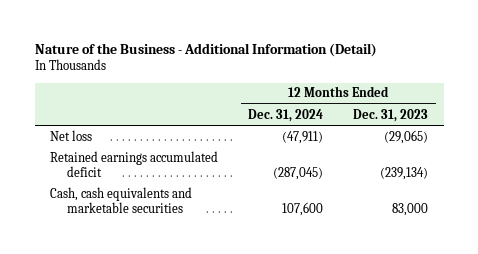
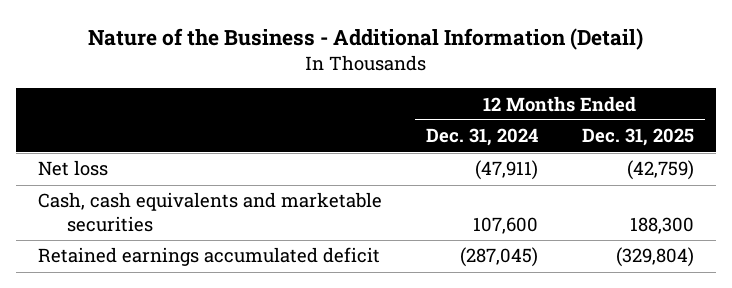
- | 12 Months Ended Dec. 31, 2024 | 12 Months Ended Dec. 31, 2023
+ | 12 Months Ended Dec. 31, 2024 | 12 Months Ended Dec. 31, 2025
moved down: Retained earnings accumulated deficit | (287,045) | (329,804)

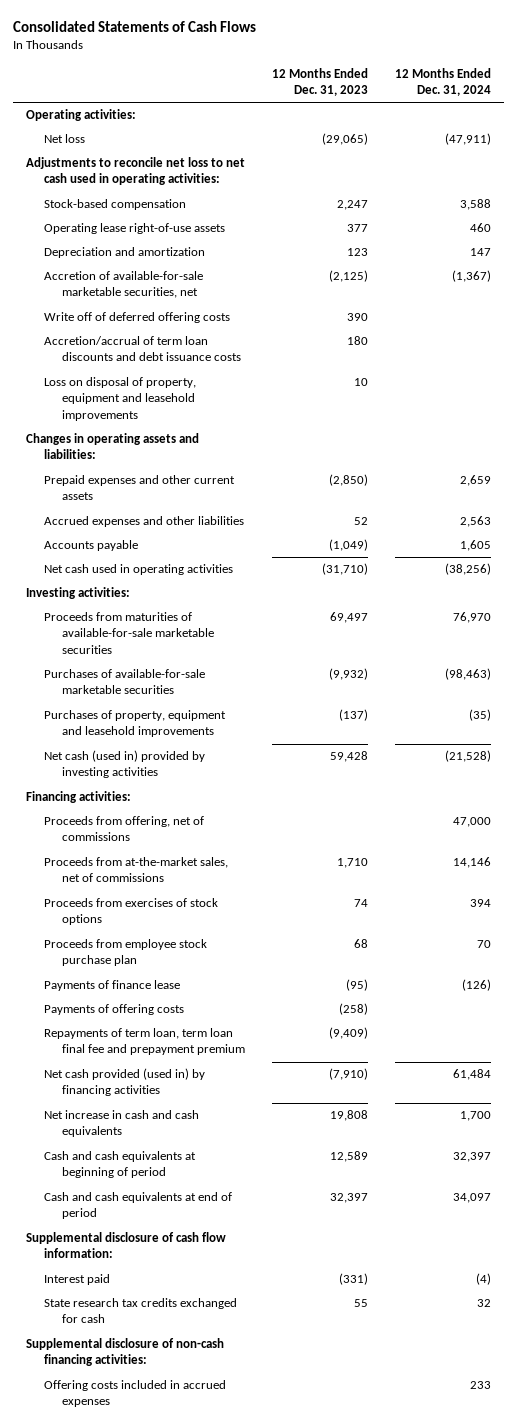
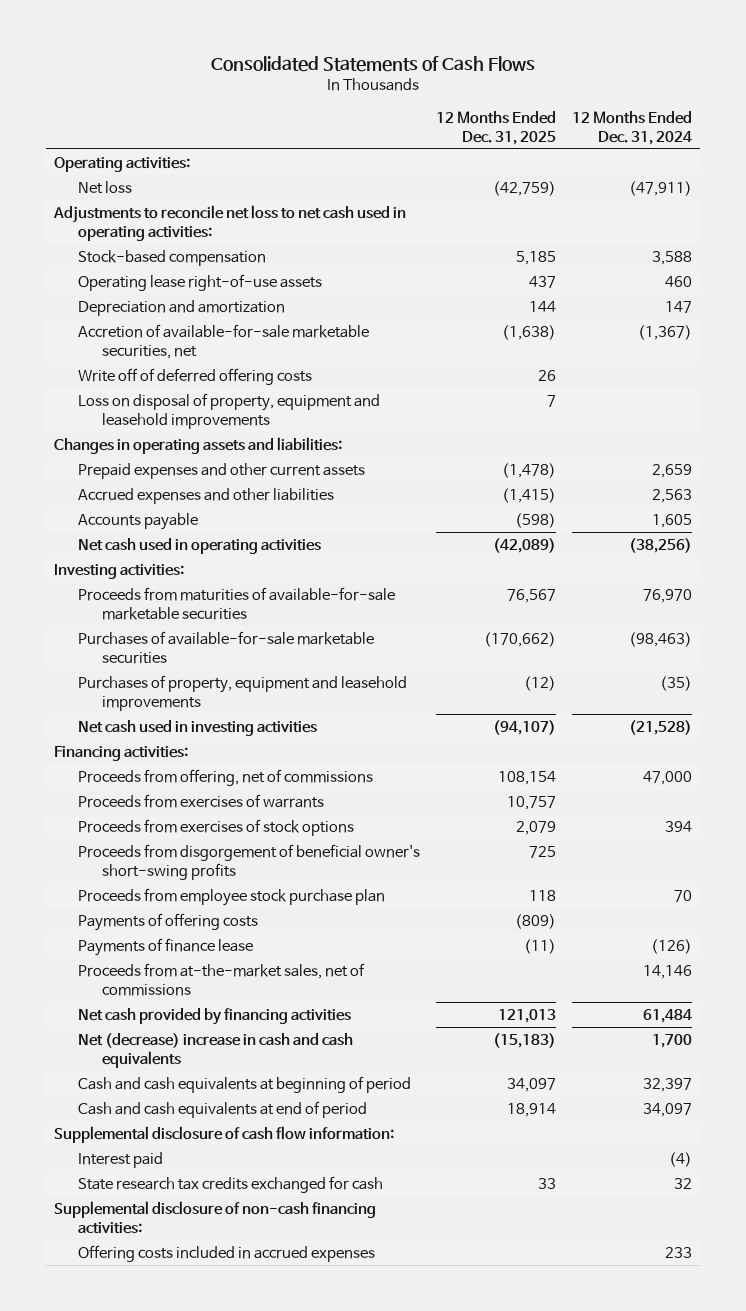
- | 12 Months Ended Dec. 31, 2023 | 12 Months Ended Dec. 31, 2024
+ | 12 Months Ended Dec. 31, 2025 | 12 Months Ended Dec. 31, 2024
- Accretion/accrual of term loan discounts and debt issuance costs | 180 |
- Net cash (used in) provided by investing activities | 59,428 | (21,528)
+ Net cash used in investing activities | (94,107) | (21,528)
+ Proceeds from exercises of warrants | 10,757 |
+ Proceeds from disgorgement of beneficial owner's short-swing profits | 725 |
- Repayments of term loan, term loan final fee and prepayment premium | (9,409) |
- Net cash provided (used in) by financing activities | (7,910) | 61,484
- Net increase in cash and cash equivalents | 19,808 | 1,700
moved down: Payments of finance lease | (11) | (126)
moved down: Proceeds from at-the-market sales, net of commissions | | 14,146
+ Net cash provided by financing activities | 121,013 | 61,484
+ Net (decrease) increase in cash and cash equivalents | (15,183) | 1,700

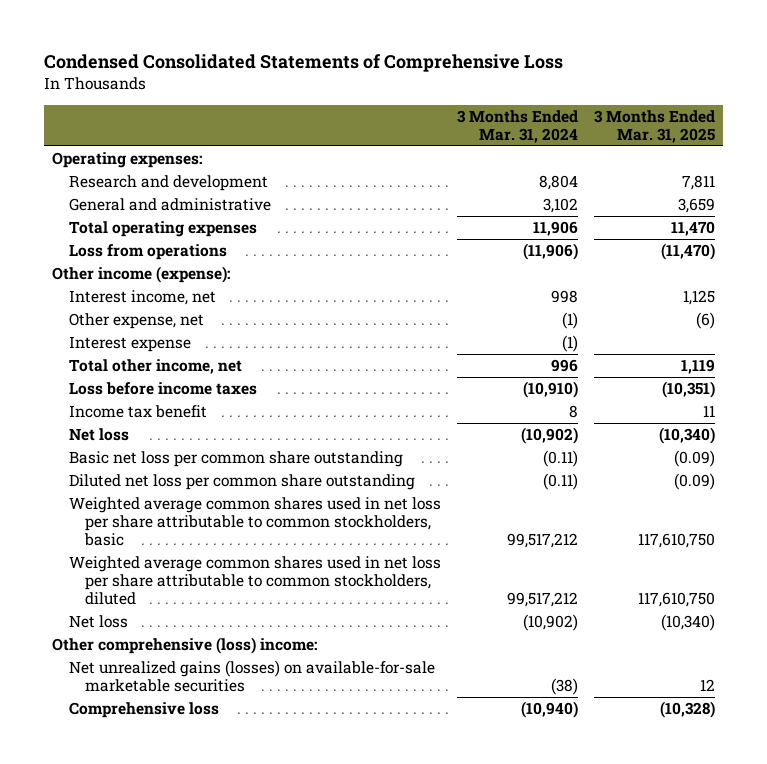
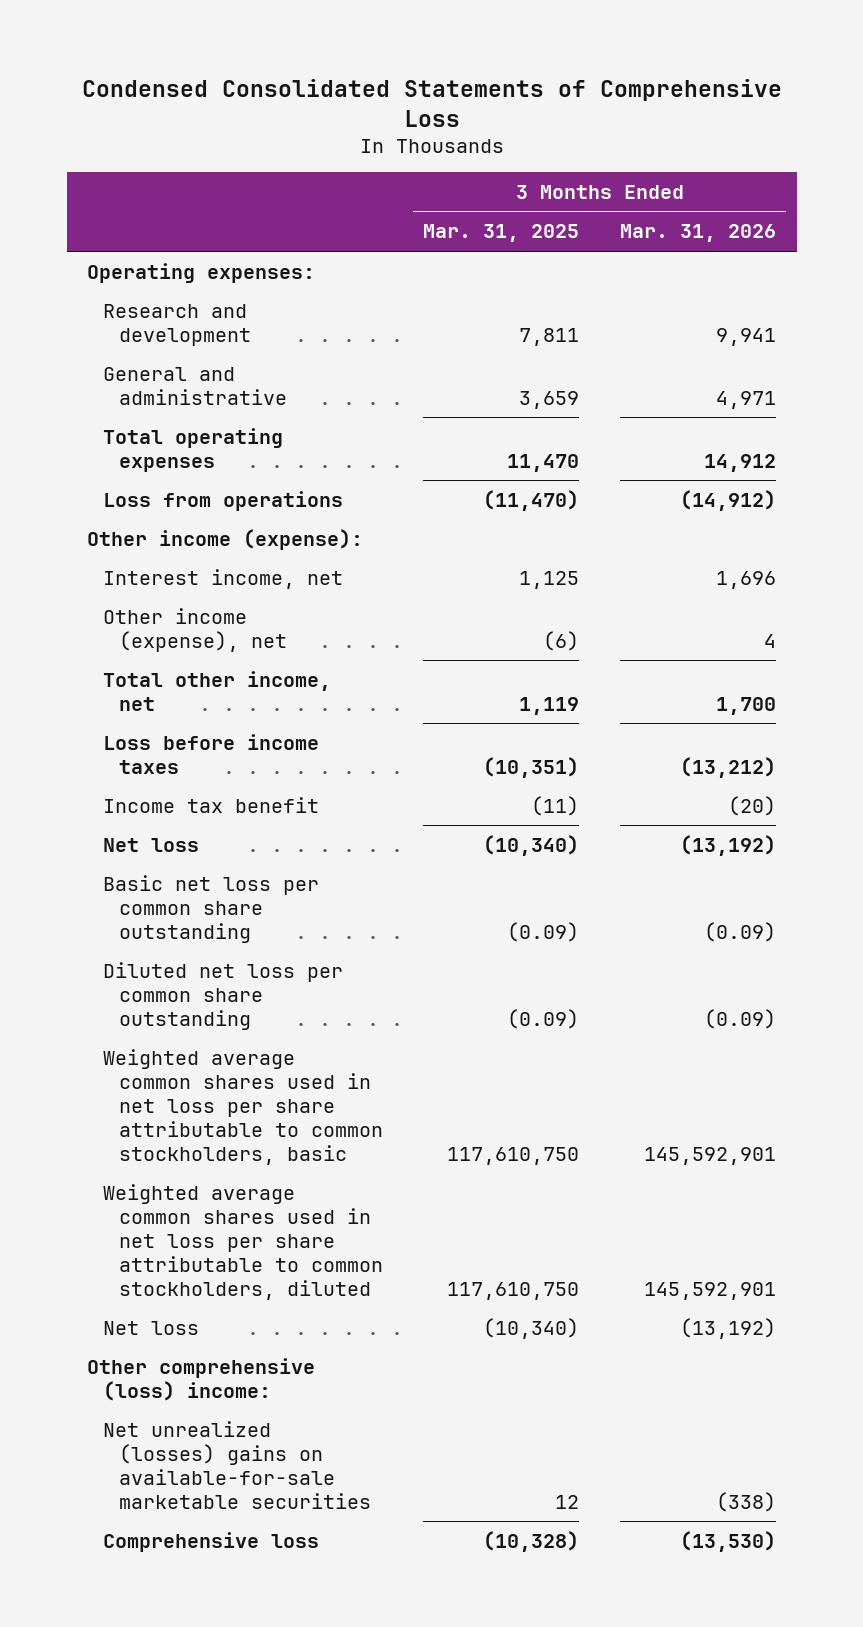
- | 3 Months Ended Mar. 31, 2024 | 3 Months Ended Mar. 31, 2025
+ | 3 Months Ended Mar. 31, 2025 | 3 Months Ended Mar. 31, 2026
- Other expense, net | (1) | (6)
- Interest expense | (1) |
+ Other income (expense), net | (6) | 4
- Income tax benefit | 8 | 11
+ Income tax benefit | (11) | (20)
- Net unrealized gains (losses) on available-for-sale marketable securities | (38) | 12
+ Net unrealized (losses) gains on available-for-sale marketable securities | 12 | (338)

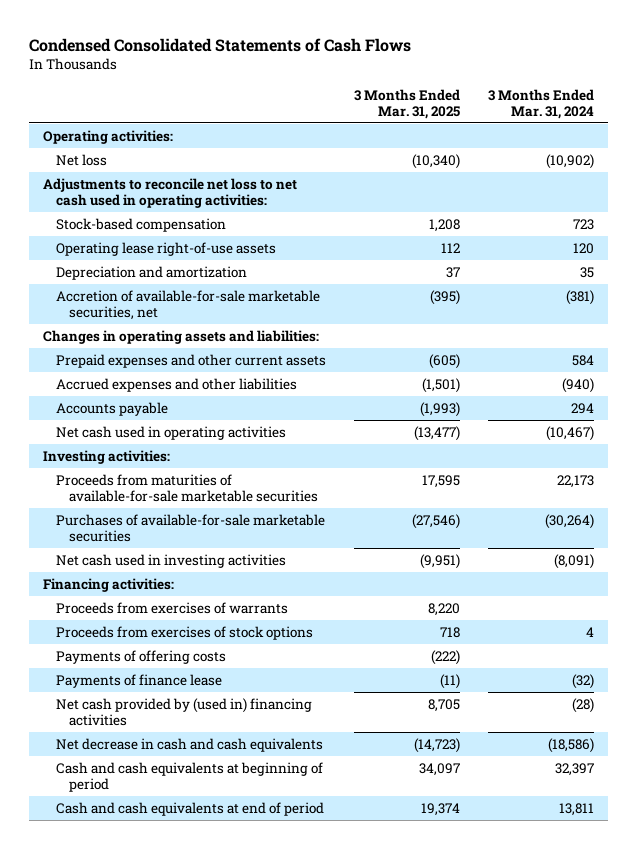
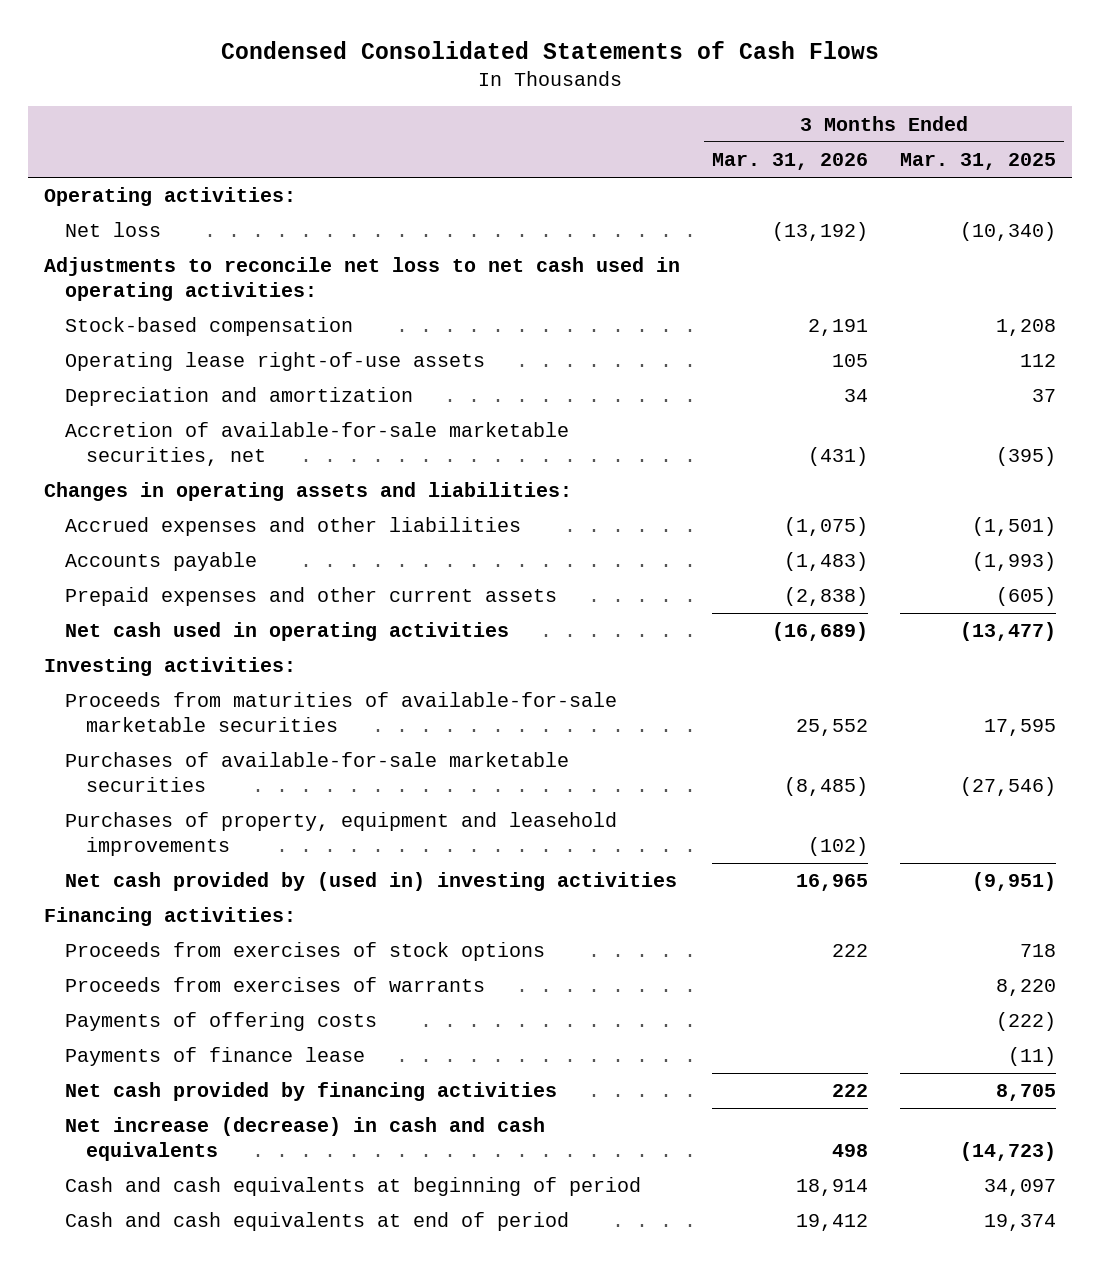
- | 3 Months Ended Mar. 31, 2025 | 3 Months Ended Mar. 31, 2024
+ | 3 Months Ended Mar. 31, 2026 | 3 Months Ended Mar. 31, 2025
moved down: Prepaid expenses and other current assets | (2,838) | (605)
- Net cash used in investing activities | (9,951) | (8,091)
+ Purchases of property, equipment and leasehold improvements | (102) |
+ Net cash provided by (used in) investing activities | 16,965 | (9,951)
moved down: Proceeds from exercises of warrants | | 8,220
- Net cash provided by (used in) financing activities | 8,705 | (28)
- Net decrease in cash and cash equivalents | (14,723) | (18,586)
+ Net cash provided by financing activities | 222 | 8,705
+ Net increase (decrease) in cash and cash equivalents | 498 | (14,723)

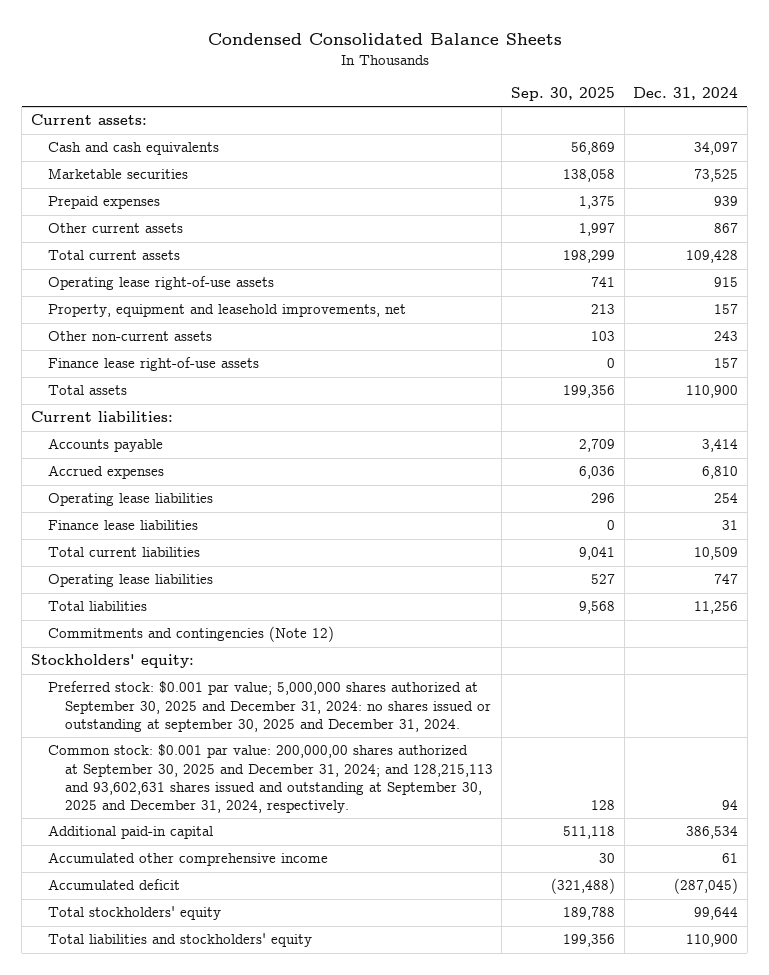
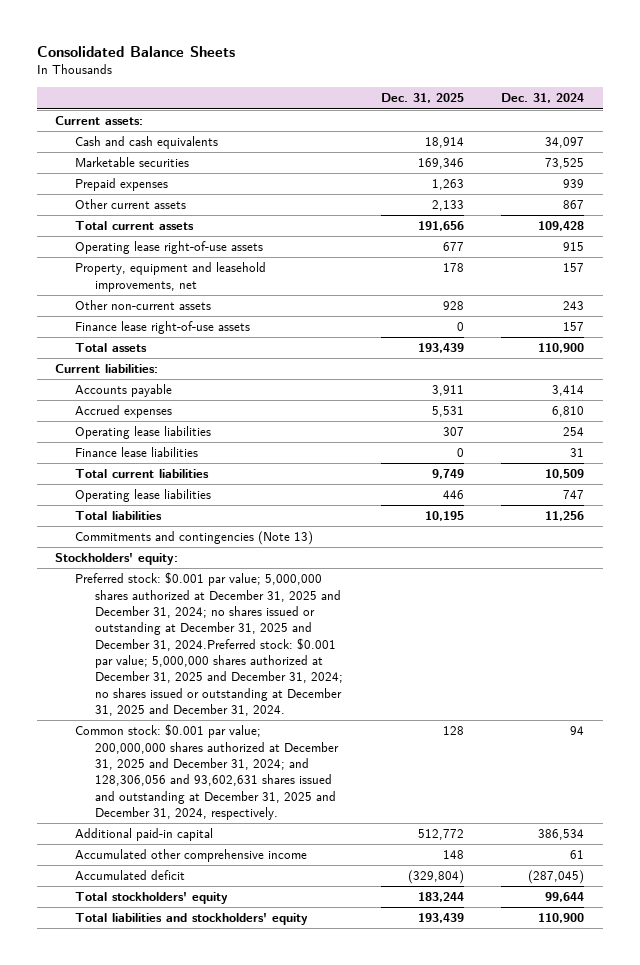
- Condensed Consolidated Balance Sheets
+ Consolidated Balance Sheets
- | Sep. 30, 2025 | Dec. 31, 2024
+ | Dec. 31, 2025 | Dec. 31, 2024
- Commitments and contingencies (Note 12)
+ Commitments and contingencies (Note 13)
- Preferred stock: $0.001 par value; 5,000,000 shares authorized at September 30, 2025 and December 31, 2024: no shares issued or outstanding at september 30, 2025 and December 31, 2024.
- Common stock: $0.001 par value: 200,000,00 shares authorized at September 30, 2025 and December 31, 2024; and 128,215,113 and 93,602,631 shares issued and outstanding at September 30, 2025 and December 31, 2024, respectively. | 128 | 94
+ Preferred stock: $0.001 par value; 5,000,000 shares authorized at December 31, 2025 and December 31, 2024; no shares issued or outstanding at December 31, 2025 and December 31, 2024.Preferred stock: $0.001 par value; 5,000,000 shares authorized at December 31, 2025 and December 31, 2024; no shares issued or outstanding at December 31, 2025 and December 31, 2024.
+ Common stock: $0.001 par value; 200,000,000 shares authorized at December 31, 2025 and December 31, 2024; and 128,306,056 and 93,602,631 shares issued and outstanding at December 31, 2025 and December 31, 2024, respectively. | 128 | 94

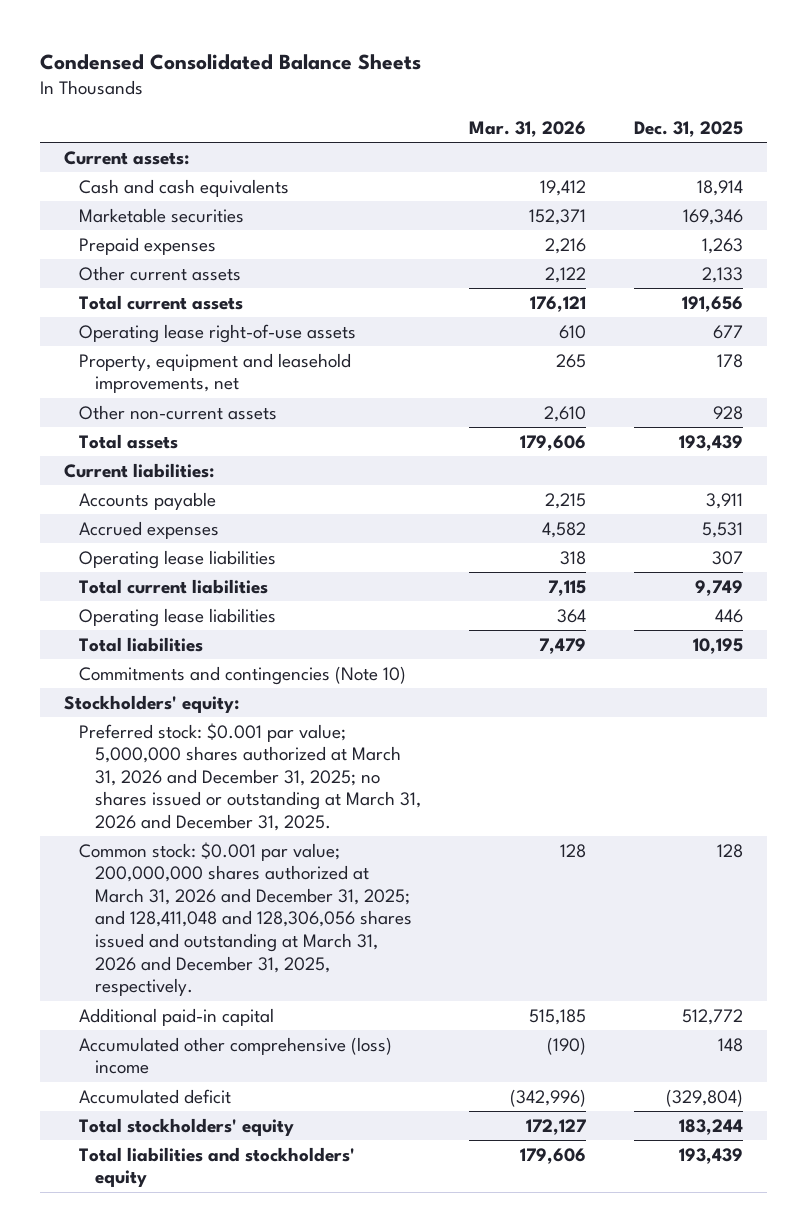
- Consolidated Balance Sheets
+ Condensed Consolidated Balance Sheets
- | Dec. 31, 2025 | Dec. 31, 2024
+ | Mar. 31, 2026 | Dec. 31, 2025
- Finance lease right-of-use assets | 0 | 157
- Finance lease liabilities | 0 | 31
- Commitments and contingencies (Note 13)
+ Commitments and contingencies (Note 10)
- Preferred stock: $0.001 par value; 5,000,000 shares authorized at December 31, 2025 and December 31, 2024; no shares issued or outstanding at December 31, 2025 and December 31, 2024.Preferred stock: $0.001 par value; 5,000,000 shares authorized at December 31, 2025 and December 31, 2024; no shares issued or outstanding at December 31, 2025 and December 31, 2024.
- Common stock: $0.001 par value; 200,000,000 shares authorized at December 31, 2025 and December 31, 2024; and 128,306,056 and 93,602,631 shares issued and outstanding at December 31, 2025 and December 31, 2024, respectively. | 128 | 94
+ Preferred stock: $0.001 par value; 5,000,000 shares authorized at March 31, 2026 and December 31, 2025; no shares issued or outstanding at March 31, 2026 and December 31, 2025.
+ Common stock: $0.001 par value; 200,000,000 shares authorized at March 31, 2026 and December 31, 2025; and 128,411,048 and 128,306,056 shares issued and outstanding at March 31, 2026 and December 31, 2025, respectively. | 128 | 128
- Accumulated other comprehensive income | 148 | 61
+ Accumulated other comprehensive (loss) income | (190) | 148

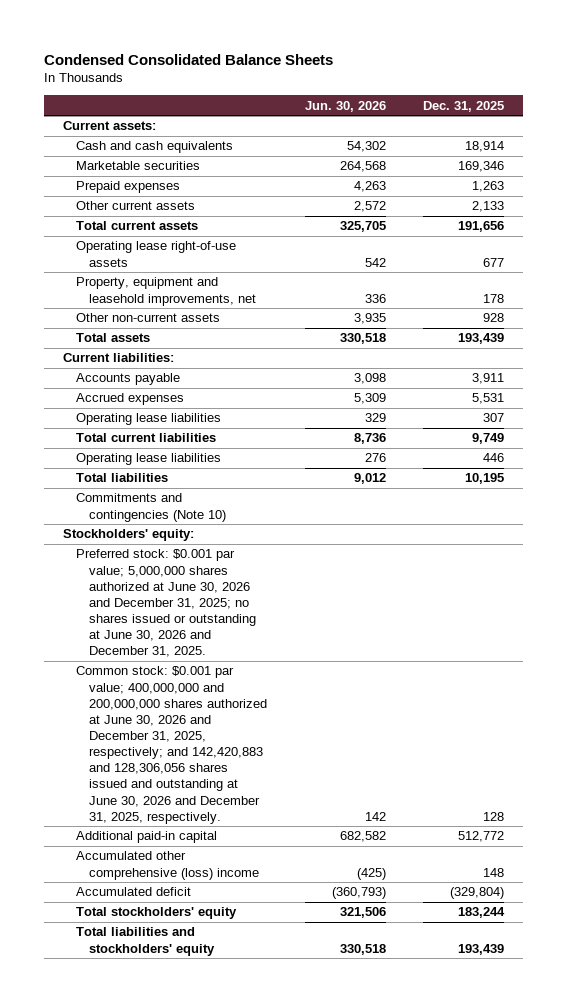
- | Mar. 31, 2026 | Dec. 31, 2025
+ | Jun. 30, 2026 | Dec. 31, 2025
- Preferred stock: $0.001 par value; 5,000,000 shares authorized at March 31, 2026 and December 31, 2025; no shares issued or outstanding at March 31, 2026 and December 31, 2025.
- Common stock: $0.001 par value; 200,000,000 shares authorized at March 31, 2026 and December 31, 2025; and 128,411,048 and 128,306,056 shares issued and outstanding at March 31, 2026 and December 31, 2025, respectively. | 128 | 128
+ Preferred stock: $0.001 par value; 5,000,000 shares authorized at June 30, 2026 and December 31, 2025; no shares issued or outstanding at June 30, 2026 and December 31, 2025.
+ Common stock: $0.001 par value; 400,000,000 and 200,000,000 shares authorized at June 30, 2026 and December 31, 2025, respectively; and 142,420,883 and 128,306,056 shares issued and outstanding at June 30, 2026 and December 31, 2025, respectively. | 142 | 128

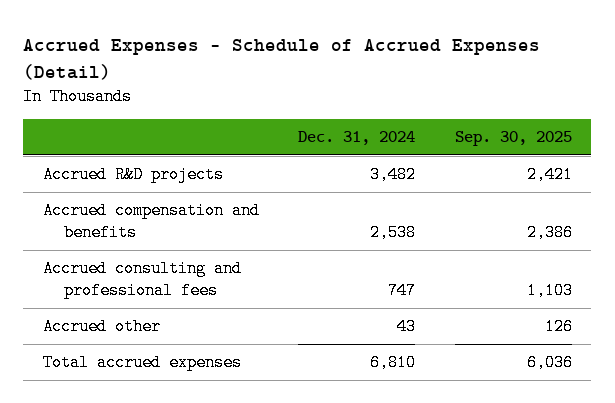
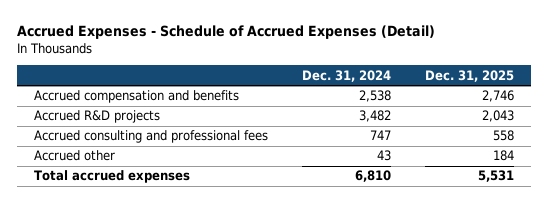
- | Dec. 31, 2024 | Sep. 30, 2025
+ | Dec. 31, 2024 | Dec. 31, 2025
moved down: Accrued R&D projects | 3,482 | 2,043

